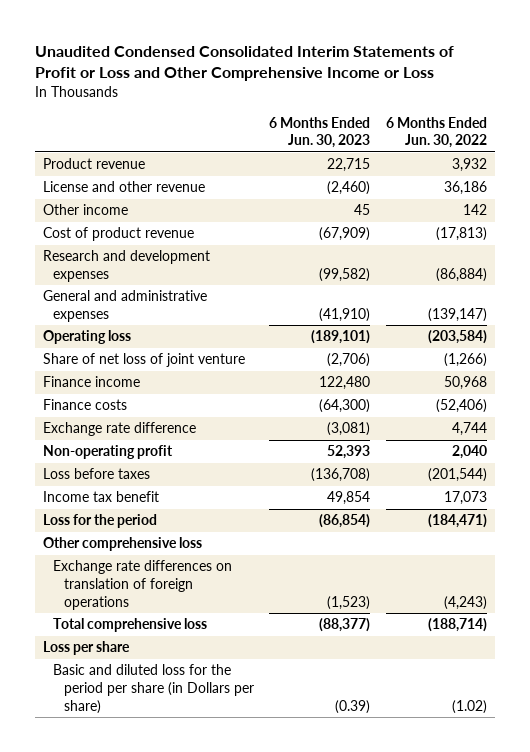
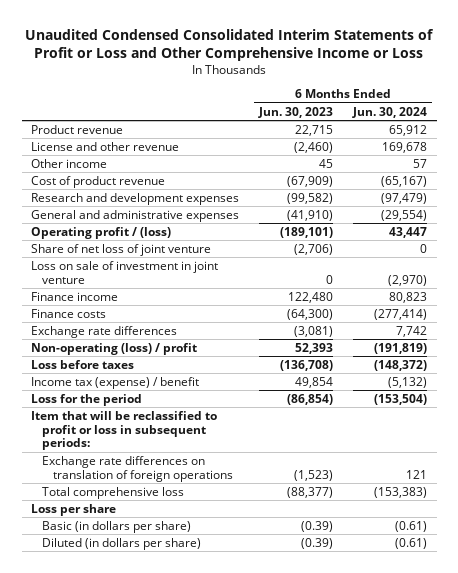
- | 6 Months Ended Jun. 30, 2023 | 6 Months Ended Jun. 30, 2022
+ | 6 Months Ended Jun. 30, 2023 | 6 Months Ended Jun. 30, 2024
- Operating loss | (189,101) | (203,584)
+ Operating profit / (loss) | (189,101) | 43,447
+ Loss on sale of investment in joint venture | 0 | (2,970)
- Exchange rate difference | (3,081) | 4,744
- Non-operating profit | 52,393 | 2,040
+ Exchange rate differences | (3,081) | 7,742
+ Non-operating (loss) / profit | 52,393 | (191,819)
- Income tax benefit | 49,854 | 17,073
+ Income tax (expense) / benefit | 49,854 | (5,132)
- Other comprehensive loss
+ Item that will be reclassified to profit or loss in subsequent periods:
- Basic and diluted loss for the period per share (in Dollars per share) | (0.39) | (1.02)
+ Basic (in dollars per share) | (0.39) | (0.61)
+ Diluted (in dollars per share) | (0.39) | (0.61)

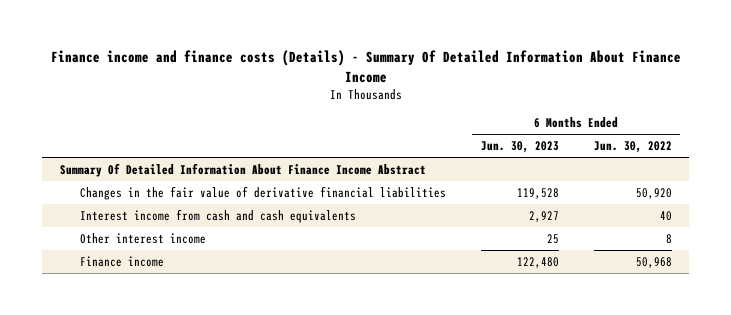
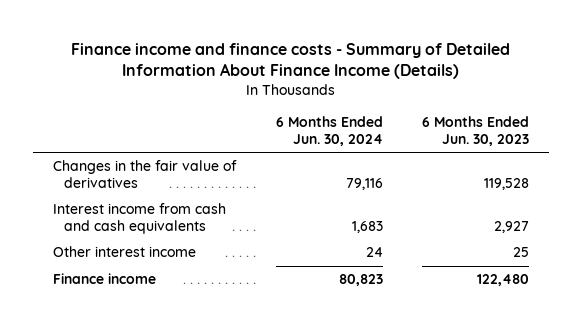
- Finance income and finance costs (Details) - Summary Of Detailed Information About Finance Income
+ Finance income and finance costs - Summary of Detailed Information About Finance Income (Details)
- | 6 Months Ended Jun. 30, 2023 | 6 Months Ended Jun. 30, 2022
+ | 6 Months Ended Jun. 30, 2024 | 6 Months Ended Jun. 30, 2023
- Summary Of Detailed Information About Finance Income Abstract
- Changes in the fair value of derivative financial liabilities | 119,528 | 50,920
+ Changes in the fair value of derivatives | 79,116 | 119,528

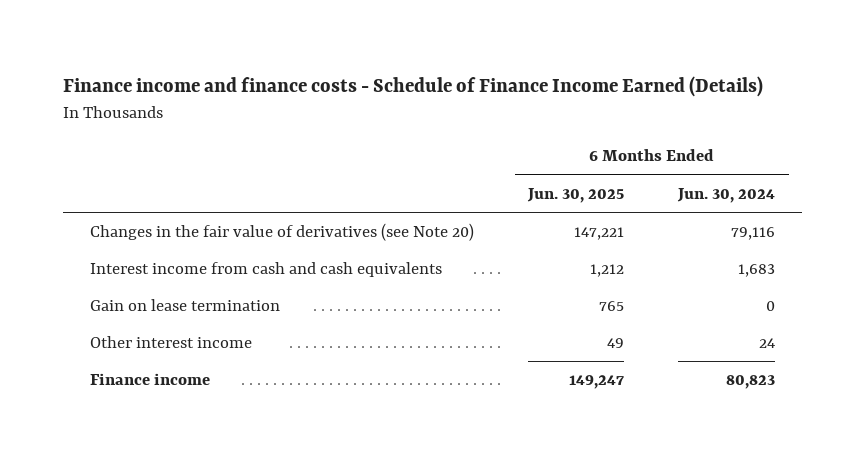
- Finance income and finance costs - Summary of Detailed Information About Finance Income (Details)
+ Finance income and finance costs - Schedule of Finance Income Earned (Details)
- | 6 Months Ended Jun. 30, 2024 | 6 Months Ended Jun. 30, 2023
+ | 6 Months Ended Jun. 30, 2025 | 6 Months Ended Jun. 30, 2024
- Changes in the fair value of derivatives | 79,116 | 119,528
+ Changes in the fair value of derivatives (see Note 20) | 147,221 | 79,116
+ Gain on lease termination | 765 | 0

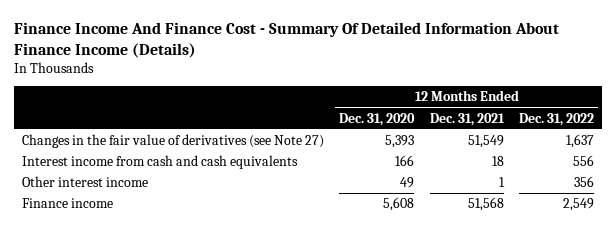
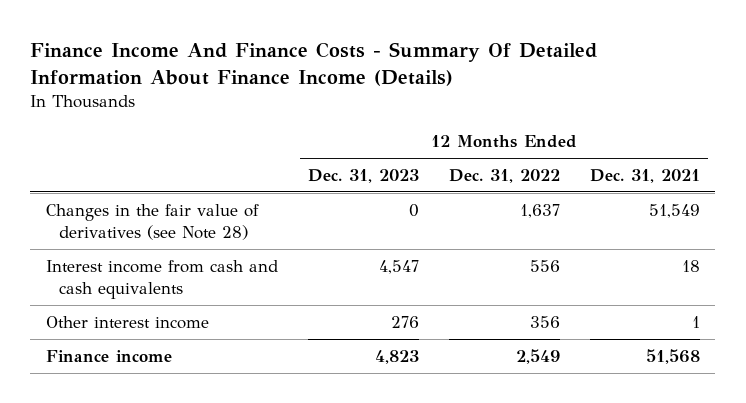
- Finance Income And Finance Cost - Summary Of Detailed Information About Finance Income (Details)
+ Finance Income And Finance Costs - Summary Of Detailed Information About Finance Income (Details)
- | 12 Months Ended Dec. 31, 2020 | 12 Months Ended Dec. 31, 2021 | 12 Months Ended Dec. 31, 2022
+ | 12 Months Ended Dec. 31, 2023 | 12 Months Ended Dec. 31, 2022 | 12 Months Ended Dec. 31, 2021
- Changes in the fair value of derivatives (see Note 27) | 5,393 | 51,549 | 1,637
+ Changes in the fair value of derivatives (see Note 28) | 0 | 1,637 | 51,549

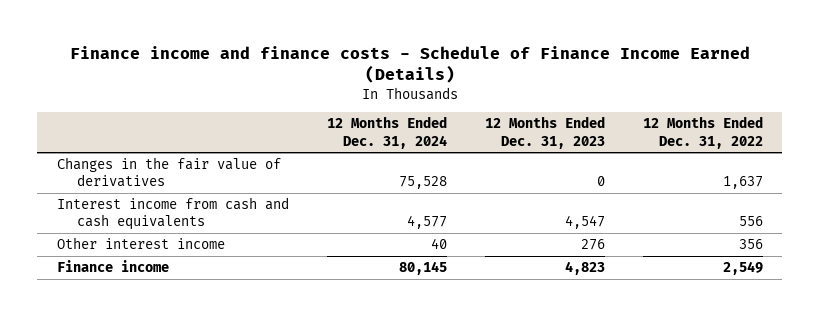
- Finance Income And Finance Costs - Summary Of Detailed Information About Finance Income (Details)
+ Finance income and finance costs - Schedule of Finance Income Earned (Details)
- | 12 Months Ended Dec. 31, 2023 | 12 Months Ended Dec. 31, 2022 | 12 Months Ended Dec. 31, 2021
+ | 12 Months Ended Dec. 31, 2024 | 12 Months Ended Dec. 31, 2023 | 12 Months Ended Dec. 31, 2022
- Changes in the fair value of derivatives (see Note 28) | 0 | 1,637 | 51,549
+ Changes in the fair value of derivatives | 75,528 | 0 | 1,637

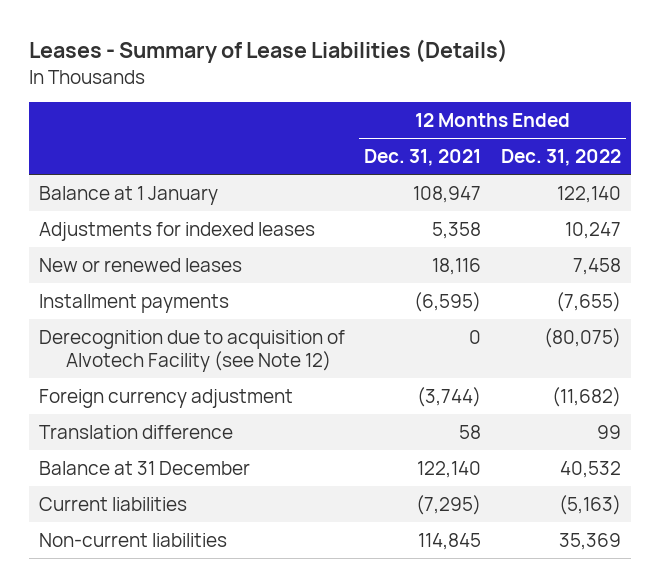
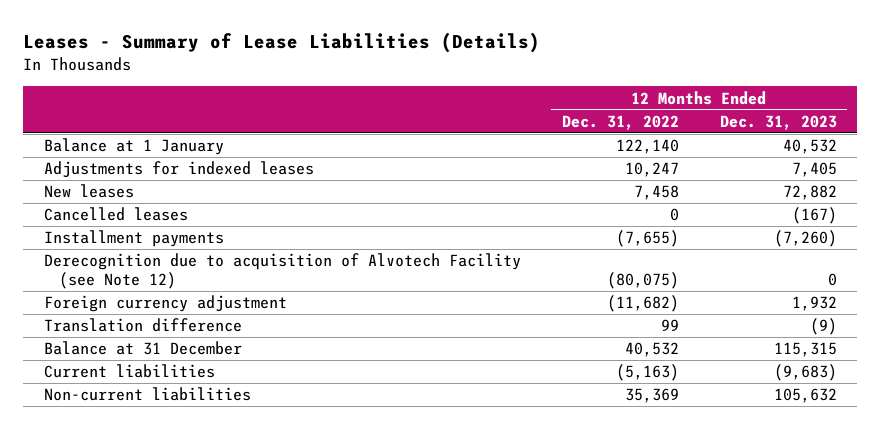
- | 12 Months Ended Dec. 31, 2021 | 12 Months Ended Dec. 31, 2022
+ | 12 Months Ended Dec. 31, 2022 | 12 Months Ended Dec. 31, 2023
- New or renewed leases | 18,116 | 7,458
+ New leases | 7,458 | 72,882
+ Cancelled leases | 0 | (167)

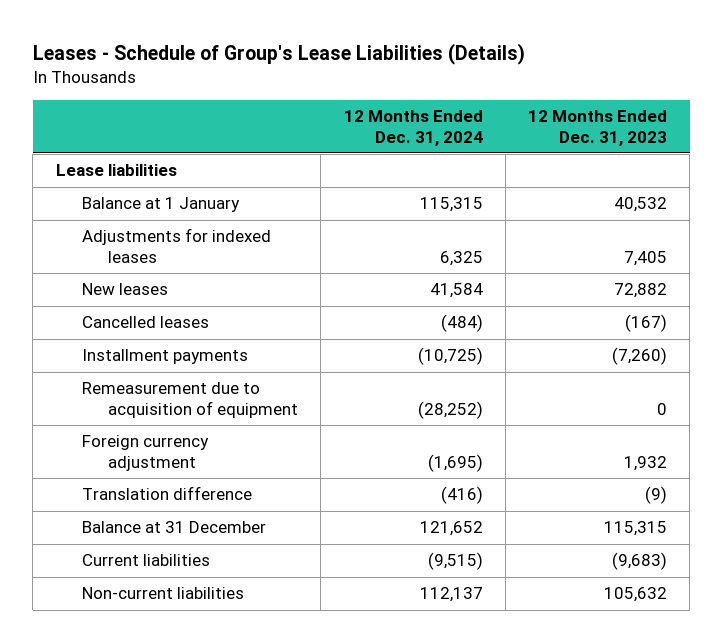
- Leases - Summary of Lease Liabilities (Details)
+ Leases - Schedule of Group's Lease Liabilities (Details)
- | 12 Months Ended Dec. 31, 2022 | 12 Months Ended Dec. 31, 2023
+ | 12 Months Ended Dec. 31, 2024 | 12 Months Ended Dec. 31, 2023
+ Lease liabilities
- Derecognition due to acquisition of Alvotech Facility (see Note 12) | (80,075) | 0
+ Remeasurement due to acquisition of equipment | (28,252) | 0

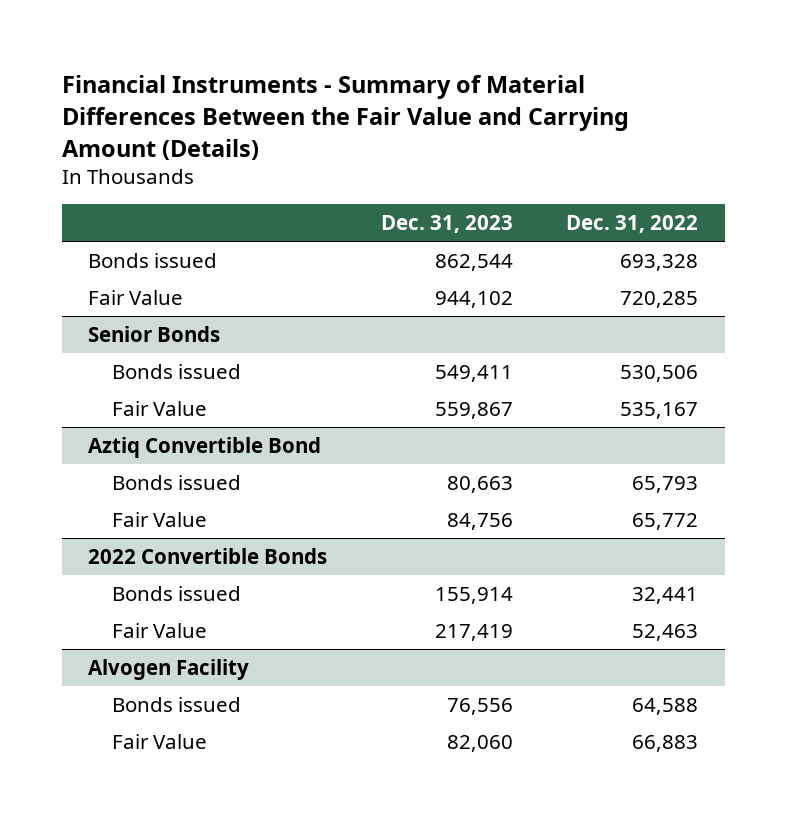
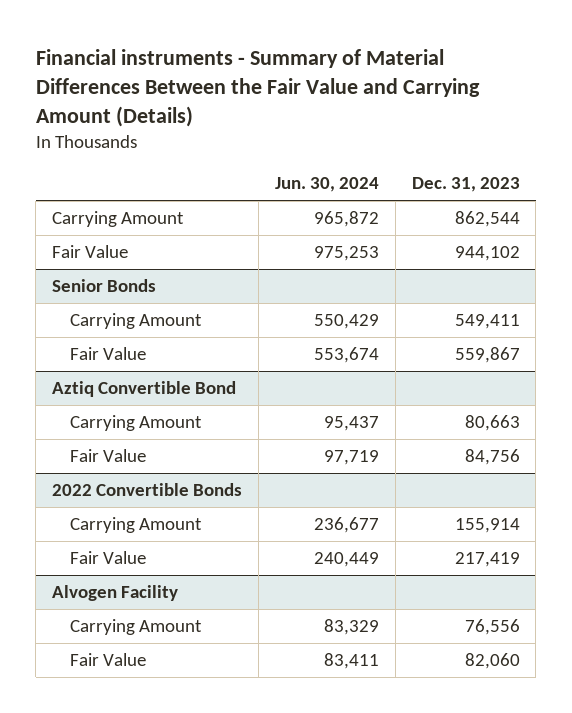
- Financial Instruments - Summary of Material Differences Between the Fair Value and Carrying Amount (Details)
+ Financial instruments - Summary of Material Differences Between the Fair Value and Carrying Amount (Details)
- | Dec. 31, 2023 | Dec. 31, 2022
+ | Jun. 30, 2024 | Dec. 31, 2023
- Bonds issued | 862,544 | 693,328
+ Carrying Amount | 965,872 | 862,544
@ Senior Bonds
- Bonds issued | 549,411 | 530,506
+ Carrying Amount | 550,429 | 549,411
@ Aztiq Convertible Bond
- Bonds issued | 80,663 | 65,793
+ Carrying Amount | 95,437 | 80,663
@ 2022 Convertible Bonds
- Bonds issued | 155,914 | 32,441
+ Carrying Amount | 236,677 | 155,914
@ Alvogen Facility
- Bonds issued | 76,556 | 64,588
+ Carrying Amount | 83,329 | 76,556

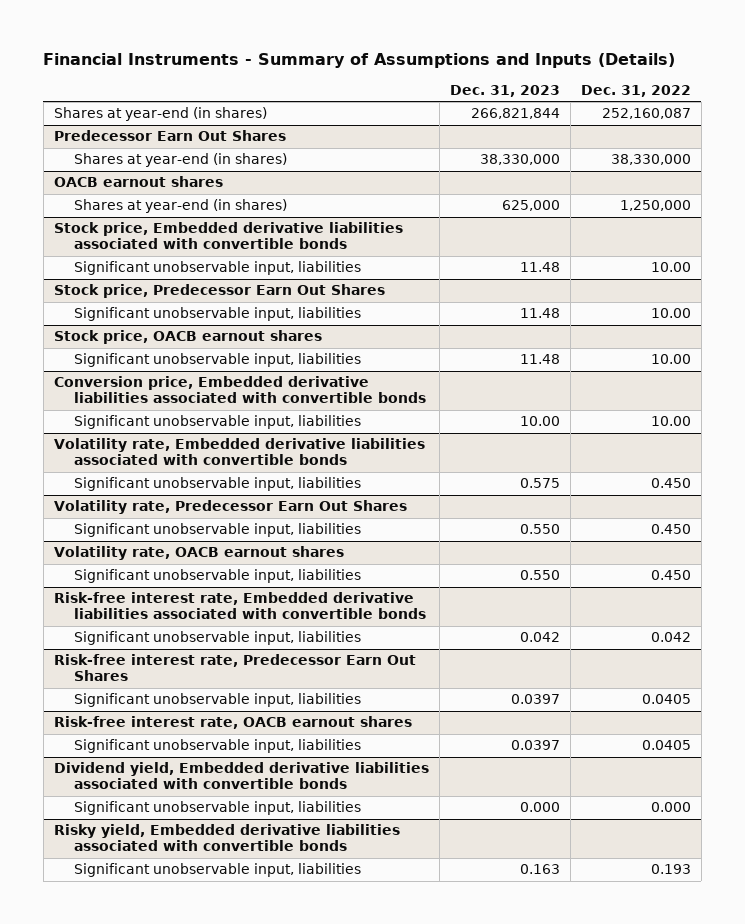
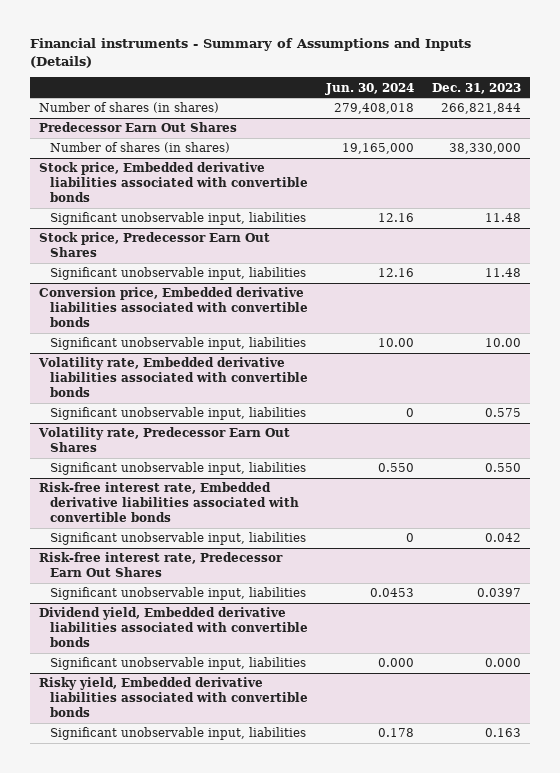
- Financial Instruments - Summary of Assumptions and Inputs (Details)
+ Financial instruments - Summary of Assumptions and Inputs (Details)
- | Dec. 31, 2023 | Dec. 31, 2022
+ | Jun. 30, 2024 | Dec. 31, 2023
- Shares at year-end (in shares) | 266,821,844 | 252,160,087
+ Number of shares (in shares) | 279,408,018 | 266,821,844
@ Predecessor Earn Out Shares
- Shares at year-end (in shares) | 38,330,000 | 38,330,000
- OACB earnout shares
- Shares at year-end (in shares) | 625,000 | 1,250,000
@ Predecessor Earn Out Shares
+ Number of shares (in shares) | 19,165,000 | 38,330,000
- Stock price, OACB earnout shares
- Significant unobservable input, liabilities | 11.48 | 10.00
- Volatility rate, OACB earnout shares
- Significant unobservable input, liabilities | 0.550 | 0.450
- Risk-free interest rate, OACB earnout shares
- Significant unobservable input, liabilities | 0.0397 | 0.0405

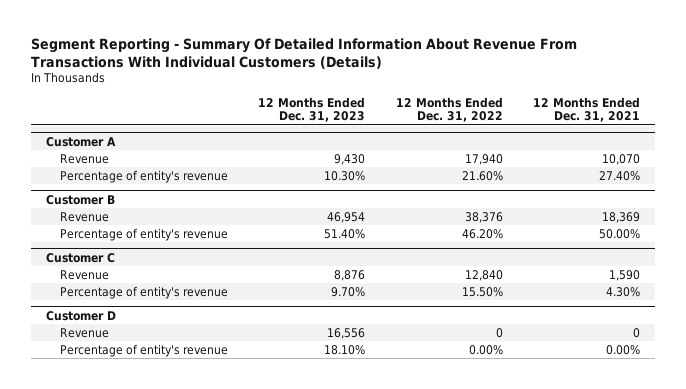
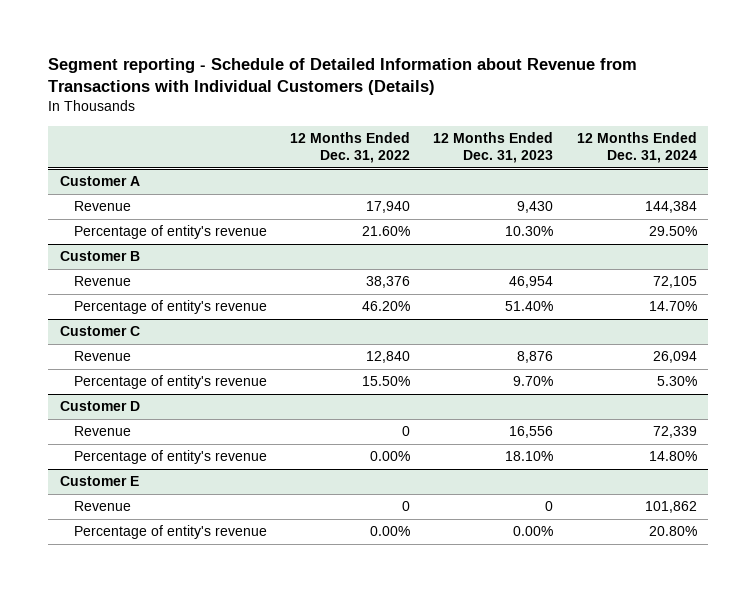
- Segment Reporting - Summary Of Detailed Information About Revenue From Transactions With Individual Customers (Details)
+ Segment reporting - Schedule of Detailed Information about Revenue from Transactions with Individual Customers (Details)
- | 12 Months Ended Dec. 31, 2023 | 12 Months Ended Dec. 31, 2022 | 12 Months Ended Dec. 31, 2021
+ | 12 Months Ended Dec. 31, 2022 | 12 Months Ended Dec. 31, 2023 | 12 Months Ended Dec. 31, 2024
+ Customer E
+ Revenue | 0 | 0 | 101,862
+ Percentage of entity's revenue | 0.00% | 0.00% | 20.80%

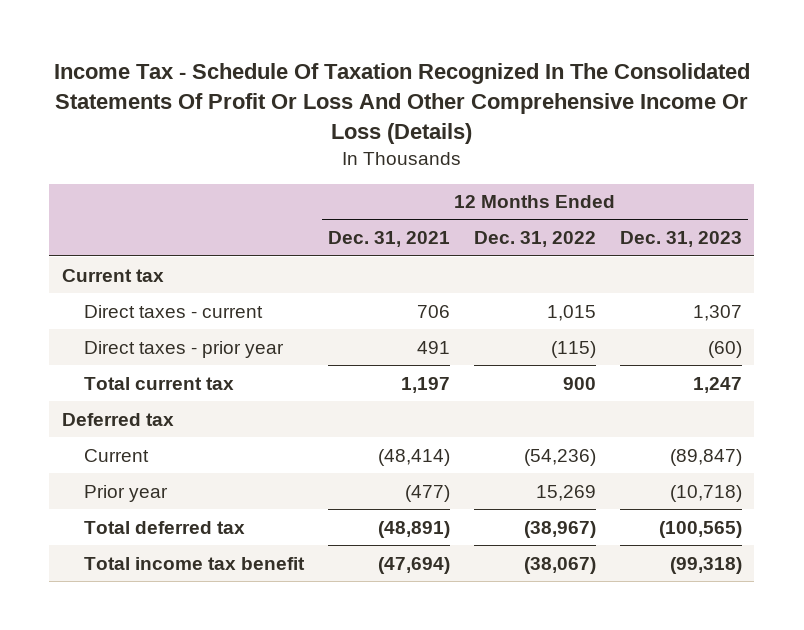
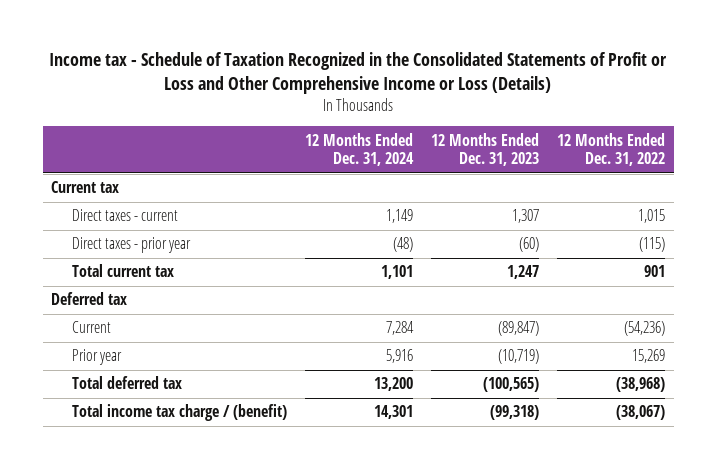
- Income Tax - Schedule Of Taxation Recognized In The Consolidated Statements Of Profit Or Loss And Other Comprehensive Income Or Loss (Details)
+ Income tax - Schedule of Taxation Recognized in the Consolidated Statements of Profit or Loss and Other Comprehensive Income or Loss (Details)
- | 12 Months Ended Dec. 31, 2021 | 12 Months Ended Dec. 31, 2022 | 12 Months Ended Dec. 31, 2023
+ | 12 Months Ended Dec. 31, 2024 | 12 Months Ended Dec. 31, 2023 | 12 Months Ended Dec. 31, 2022
- Total current tax | 1,197 | 900 | 1,247
+ Total current tax | 1,101 | 1,247 | 901
- Prior year | (477) | 15,269 | (10,718)
- Total deferred tax | (48,891) | (38,967) | (100,565)
- Total income tax benefit | (47,694) | (38,067) | (99,318)
+ Prior year | 5,916 | (10,719) | 15,269
+ Total deferred tax | 13,200 | (100,565) | (38,968)
+ Total income tax charge / (benefit) | 14,301 | (99,318) | (38,067)

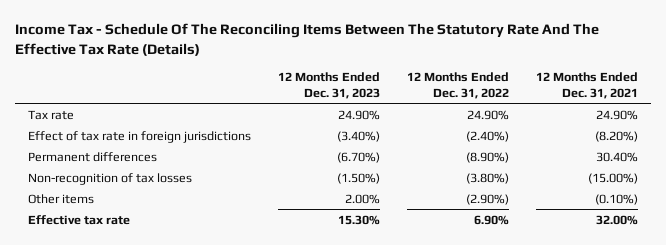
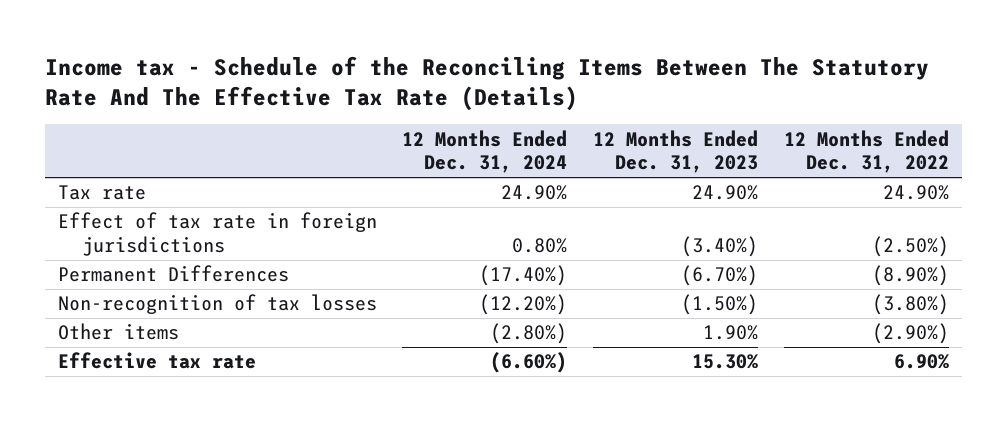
- Income Tax - Schedule Of The Reconciling Items Between The Statutory Rate And The Effective Tax Rate (Details)
+ Income tax - Schedule of the Reconciling Items Between The Statutory Rate And The Effective Tax Rate (Details)
- | 12 Months Ended Dec. 31, 2023 | 12 Months Ended Dec. 31, 2022 | 12 Months Ended Dec. 31, 2021
+ | 12 Months Ended Dec. 31, 2024 | 12 Months Ended Dec. 31, 2023 | 12 Months Ended Dec. 31, 2022
- Effect of tax rate in foreign jurisdictions | (3.40%) | (2.40%) | (8.20%)
- Permanent differences | (6.70%) | (8.90%) | 30.40%
+ Effect of tax rate in foreign jurisdictions | 0.80% | (3.40%) | (2.50%)
+ Permanent Differences | (17.40%) | (6.70%) | (8.90%)
- Other items | 2.00% | (2.90%) | (0.10%)
+ Other items | (2.80%) | 1.90% | (2.90%)

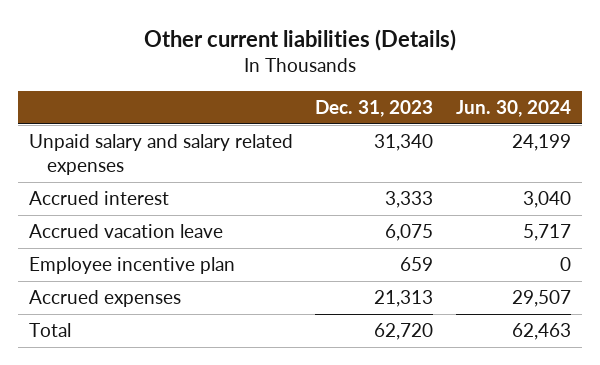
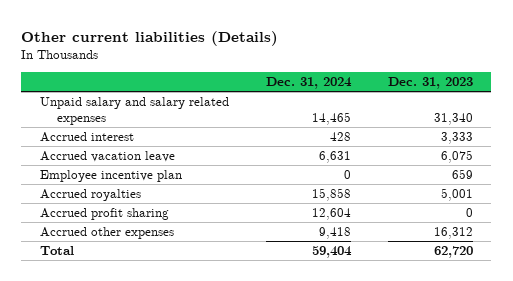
- | Dec. 31, 2023 | Jun. 30, 2024
+ | Dec. 31, 2024 | Dec. 31, 2023
- Accrued expenses | 21,313 | 29,507
+ Accrued royalties | 15,858 | 5,001
+ Accrued profit sharing | 12,604 | 0
+ Accrued other expenses | 9,418 | 16,312

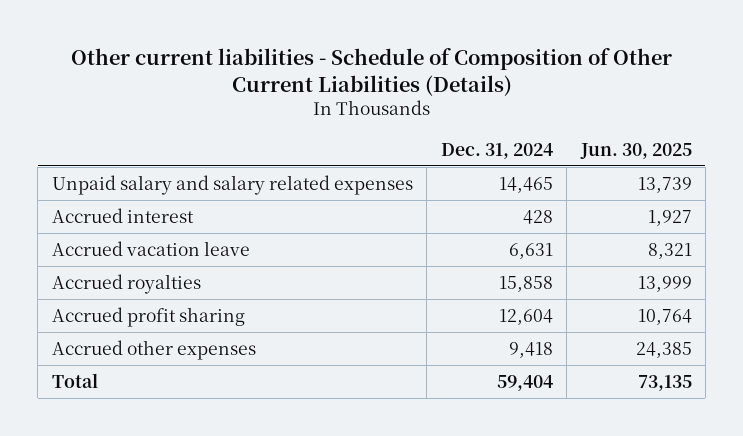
- Other current liabilities (Details)
+ Other current liabilities - Schedule of Composition of Other Current Liabilities (Details)
- | Dec. 31, 2024 | Dec. 31, 2023
+ | Dec. 31, 2024 | Jun. 30, 2025
- Employee incentive plan | 0 | 659

